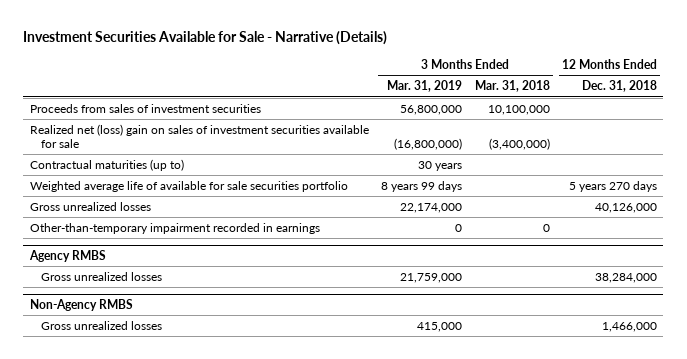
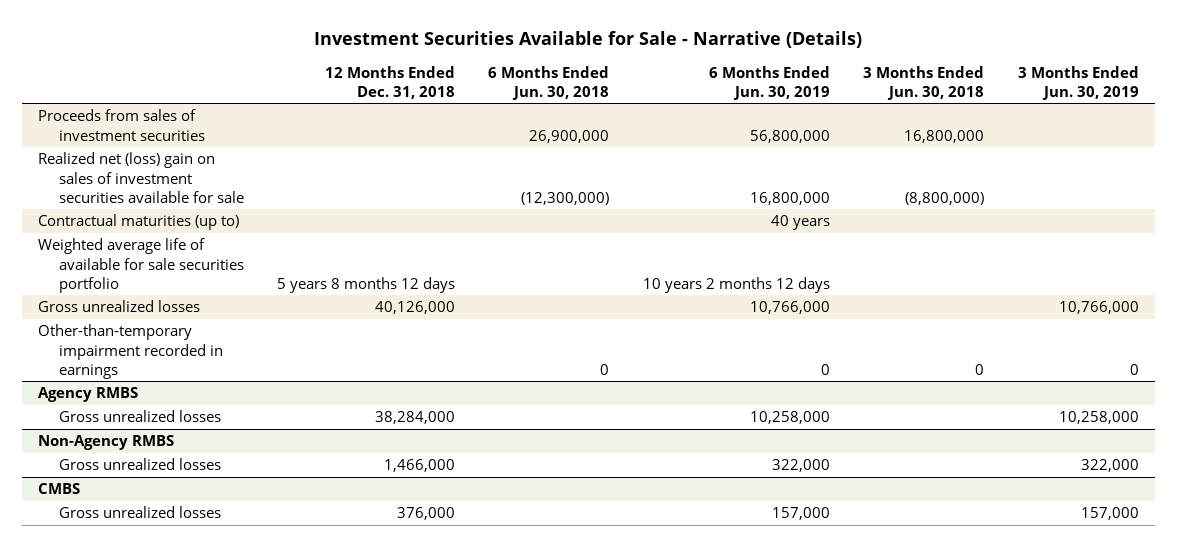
- | 3 Months Ended Mar. 31, 2019 | 3 Months Ended Mar. 31, 2018 | 12 Months Ended Dec. 31, 2018
+ | 12 Months Ended Dec. 31, 2018 | 6 Months Ended Jun. 30, 2018 | 6 Months Ended Jun. 30, 2019 | 3 Months Ended Jun. 30, 2018 | 3 Months Ended Jun. 30, 2019
- Weighted average life of available for sale securities portfolio | 8 years 99 days | | 5 years 270 days
+ Weighted average life of available for sale securities portfolio | 5 years 8 months 12 days | | 10 years 2 months 12 days | |
+ CMBS
+ Gross unrealized losses | 376,000 | | 157,000 | | 157,000

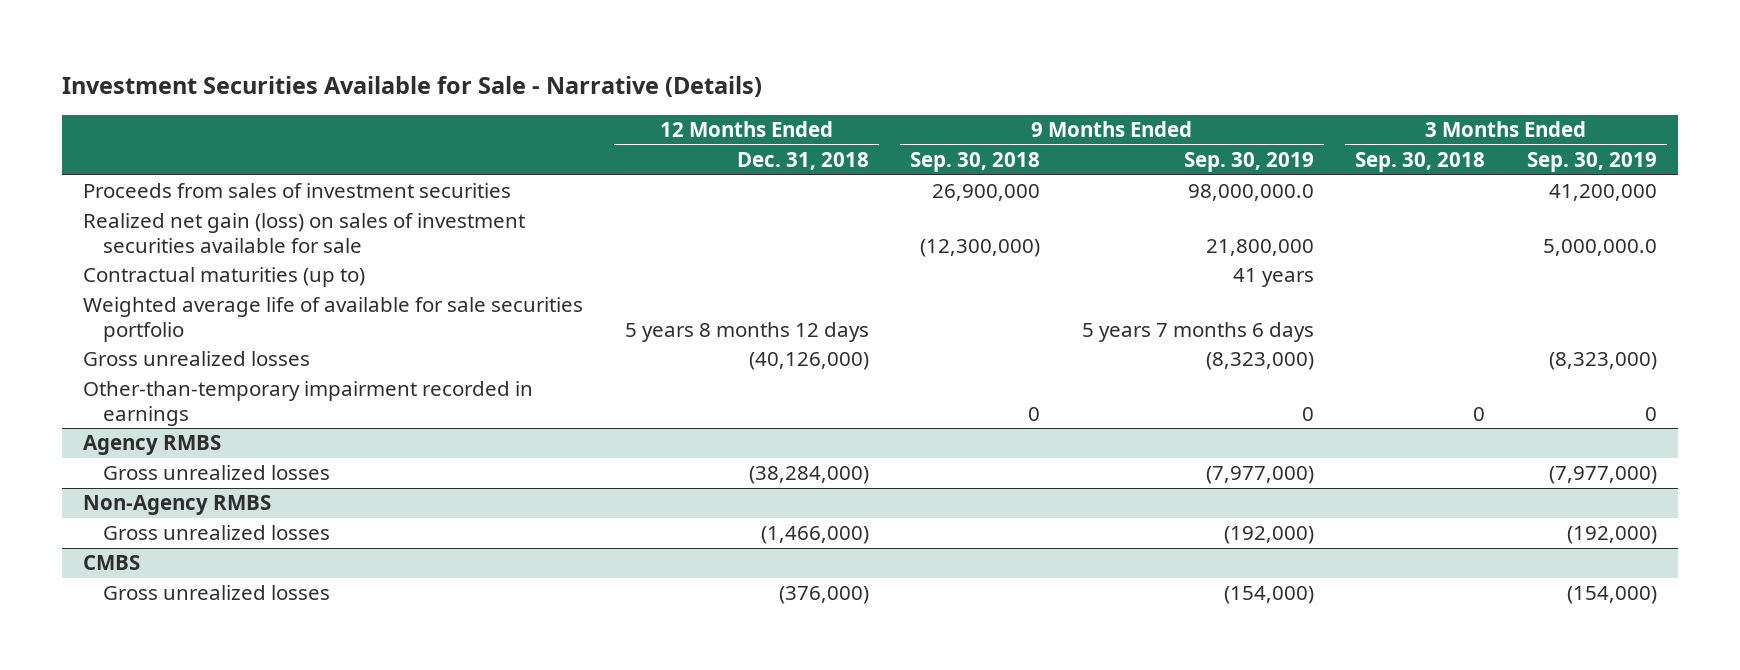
- | 12 Months Ended Dec. 31, 2018 | 6 Months Ended Jun. 30, 2018 | 6 Months Ended Jun. 30, 2019 | 3 Months Ended Jun. 30, 2018 | 3 Months Ended Jun. 30, 2019
+ | 12 Months Ended Dec. 31, 2018 | 9 Months Ended Sep. 30, 2018 | 9 Months Ended Sep. 30, 2019 | 3 Months Ended Sep. 30, 2018 | 3 Months Ended Sep. 30, 2019
- Realized net (loss) gain on sales of investment securities available for sale | | (12,300,000) | 16,800,000 | (8,800,000) |
+ Realized net gain (loss) on sales of investment securities available for sale | | (12,300,000) | 21,800,000 | | 5,000,000.0
- Gross unrealized losses | 40,126,000 | | 10,766,000 | | 10,766,000
+ Gross unrealized losses | (40,126,000) | | (8,323,000) | | (8,323,000)
@ Agency RMBS
- Gross unrealized losses | 38,284,000 | | 10,258,000 | | 10,258,000
+ Gross unrealized losses | (38,284,000) | | (7,977,000) | | (7,977,000)
@ Non-Agency RMBS
- Gross unrealized losses | 1,466,000 | | 322,000 | | 322,000
+ Gross unrealized losses | (1,466,000) | | (192,000) | | (192,000)
@ CMBS
- Gross unrealized losses | 376,000 | | 157,000 | | 157,000
+ Gross unrealized losses | (376,000) | | (154,000) | | (154,000)

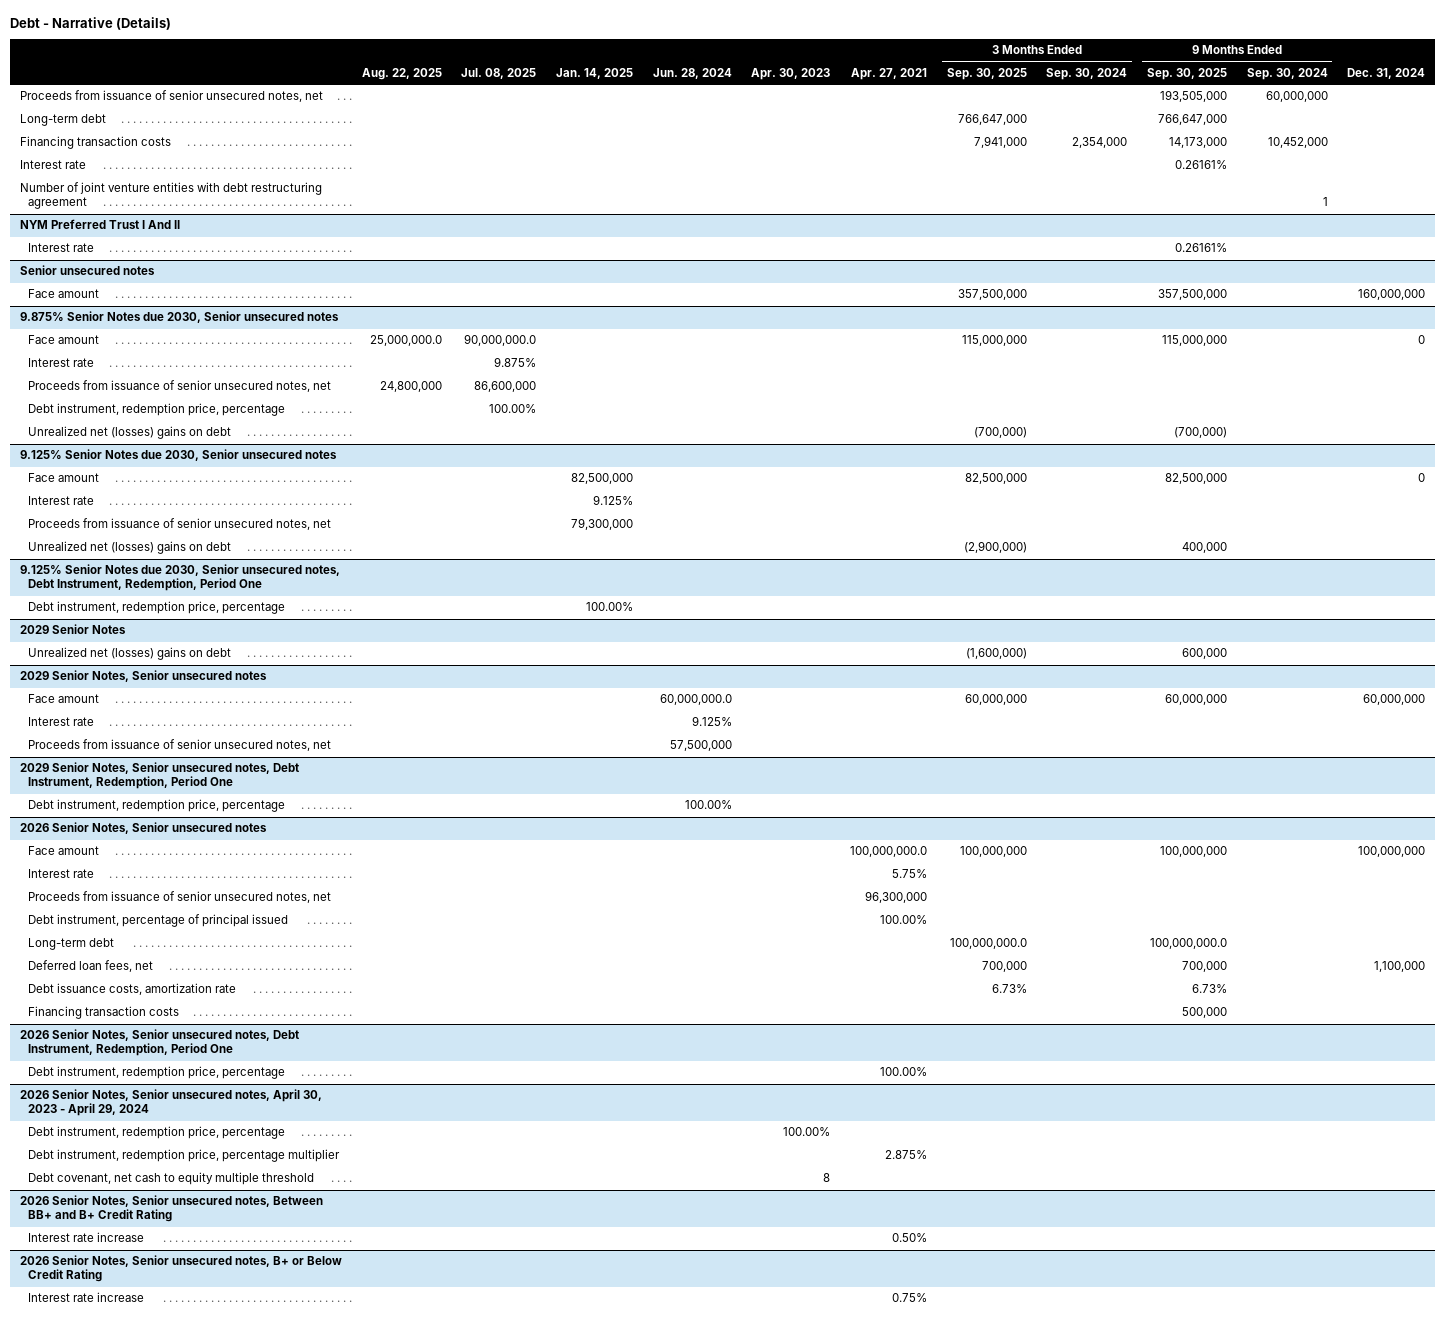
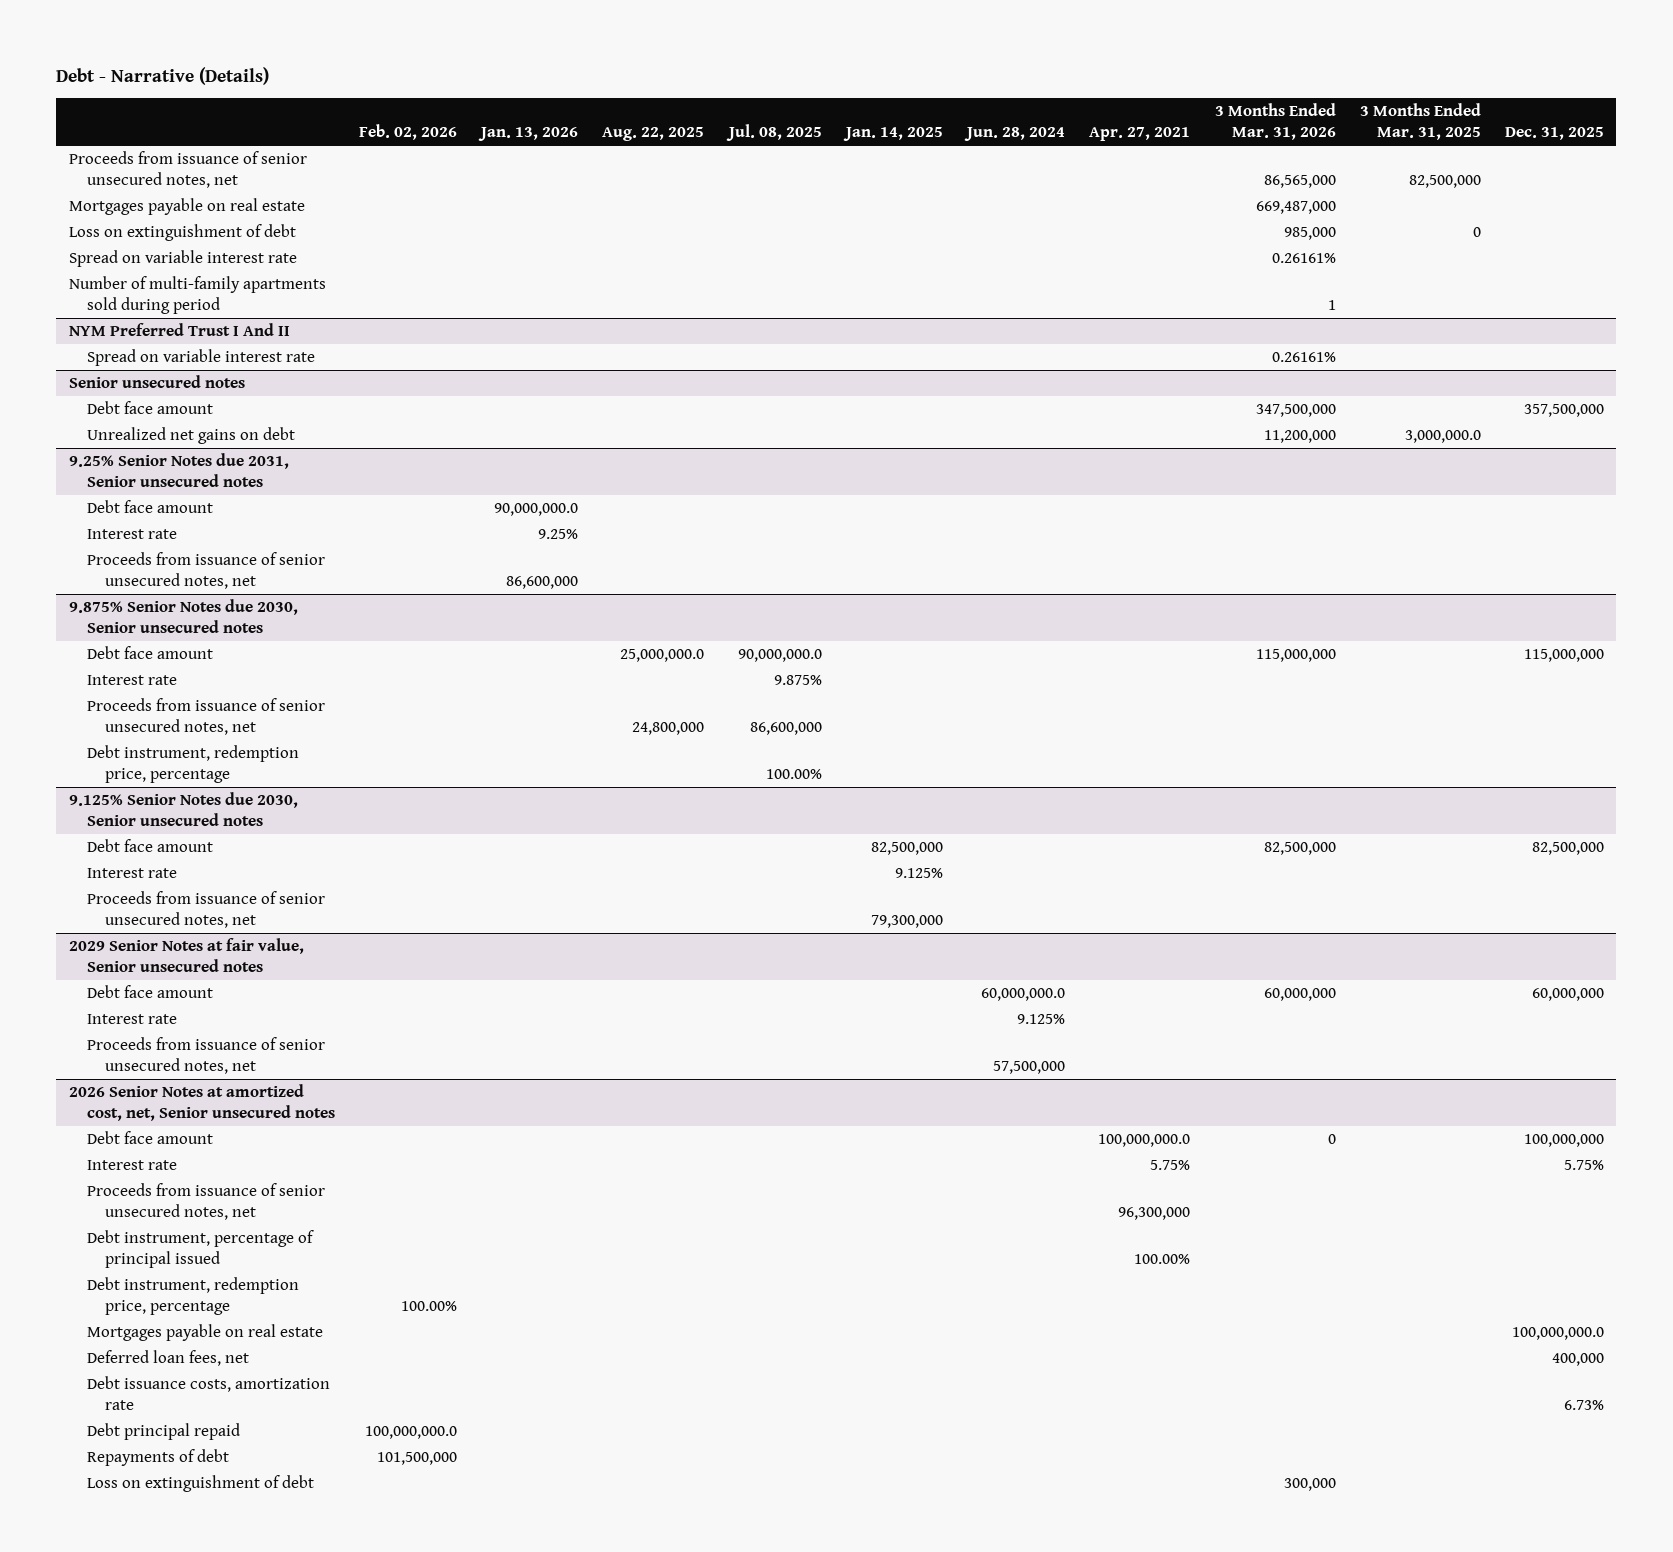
- | Aug. 22, 2025 | Jul. 08, 2025 | Jan. 14, 2025 | Jun. 28, 2024 | Apr. 30, 2023 | Apr. 27, 2021 | 3 Months Ended Sep. 30, 2025 | 3 Months Ended Sep. 30, 2024 | 9 Months Ended Sep. 30, 2025 | 9 Months Ended Sep. 30, 2024 | Dec. 31, 2024
+ | Feb. 02, 2026 | Jan. 13, 2026 | Aug. 22, 2025 | Jul. 08, 2025 | Jan. 14, 2025 | Jun. 28, 2024 | Apr. 27, 2021 | 3 Months Ended Mar. 31, 2026 | 3 Months Ended Mar. 31, 2025 | Dec. 31, 2025
- Long-term debt | | | | | | | 766,647,000 | | 766,647,000 | |
- Financing transaction costs | | | | | | | 7,941,000 | 2,354,000 | 14,173,000 | 10,452,000 |
- Interest rate | | | | | | | | | 0.26161% | |
- Number of joint venture entities with debt restructuring agreement | | | | | | | | | | 1 |
+ Mortgages payable on real estate | | | | | | | | 669,487,000 | |
+ Loss on extinguishment of debt | | | | | | | | 985,000 | 0 |
+ Spread on variable interest rate | | | | | | | | 0.26161% | |
+ Number of multi-family apartments sold during period | | | | | | | | 1 | |
@ NYM Preferred Trust I And II
- Interest rate | | | | | | | | | 0.26161% | |
+ Spread on variable interest rate | | | | | | | | 0.26161% | |
@ Senior unsecured notes
- Face amount | | | | | | | 357,500,000 | | 357,500,000 | | 160,000,000
+ Debt face amount | | | | | | | | 347,500,000 | | 357,500,000
+ Unrealized net gains on debt | | | | | | | | 11,200,000 | 3,000,000.0 |
+ 9.25% Senior Notes due 2031, Senior unsecured notes
+ Debt face amount | | 90,000,000.0 | | | | | | | |
+ Interest rate | | 9.25% | | | | | | | |
+ Proceeds from issuance of senior unsecured notes, net | | 86,600,000 | | | | | | | |
@ 9.875% Senior Notes due 2030, Senior unsecured notes
- Face amount | 25,000,000.0 | 90,000,000.0 | | | | | 115,000,000 | | 115,000,000 | | 0
+ Debt face amount | | | 25,000,000.0 | 90,000,000.0 | | | | 115,000,000 | | 115,000,000
- Unrealized net (losses) gains on debt | | | | | | | (700,000) | | (700,000) | |
@ 9.125% Senior Notes due 2030, Senior unsecured notes
- Face amount | | | 82,500,000 | | | | 82,500,000 | | 82,500,000 | | 0
+ Debt face amount | | | | | 82,500,000 | | | 82,500,000 | | 82,500,000
- Unrealized net (losses) gains on debt | | | | | | | (2,900,000) | | 400,000 | |
- 9.125% Senior Notes due 2030, Senior unsecured notes, Debt Instrument, Redemption, Period One
- Debt instrument, redemption price, percentage | | | 100.00% | | | | | | | |
- 2029 Senior Notes
- Unrealized net (losses) gains on debt | | | | | | | (1,600,000) | | 600,000 | |
- 2029 Senior Notes, Senior unsecured notes
- Face amount | | | | 60,000,000.0 | | | 60,000,000 | | 60,000,000 | | 60,000,000
+ 2029 Senior Notes at fair value, Senior unsecured notes
+ Debt face amount | | | | | | 60,000,000.0 | | 60,000,000 | | 60,000,000
- 2029 Senior Notes, Senior unsecured notes, Debt Instrument, Redemption, Period One
- Debt instrument, redemption price, percentage | | | | 100.00% | | | | | | |
- 2026 Senior Notes, Senior unsecured notes
- Face amount | | | | | | 100,000,000.0 | 100,000,000 | | 100,000,000 | | 100,000,000
+ 2026 Senior Notes at amortized cost, net, Senior unsecured notes
+ Debt face amount | | | | | | | 100,000,000.0 | 0 | | 100,000,000
- Long-term debt | | | | | | | 100,000,000.0 | | 100,000,000.0 | |
+ Debt instrument, redemption price, percentage | 100.00% | | | | | | | | |
+ Mortgages payable on real estate | | | | | | | | | | 100,000,000.0
- Financing transaction costs | | | | | | | | | 500,000 | |
- 2026 Senior Notes, Senior unsecured notes, Debt Instrument, Redemption, Period One
- Debt instrument, redemption price, percentage | | | | | | 100.00% | | | | |
- 2026 Senior Notes, Senior unsecured notes, April 30, 2023 - April 29, 2024
- Debt instrument, redemption price, percentage | | | | | 100.00% | | | | | |
- Debt instrument, redemption price, percentage multiplier | | | | | | 2.875% | | | | |
- Debt covenant, net cash to equity multiple threshold | | | | | 8 | | | | | |
- 2026 Senior Notes, Senior unsecured notes, Between BB+ and B+ Credit Rating
- Interest rate increase | | | | | | 0.50% | | | | |
- 2026 Senior Notes, Senior unsecured notes, B+ or Below Credit Rating
- Interest rate increase | | | | | | 0.75% | | | | |
+ Debt principal repaid | 100,000,000.0 | | | | | | | | |
+ Repayments of debt | 101,500,000 | | | | | | | | |
+ Loss on extinguishment of debt | | | | | | | | 300,000 | |

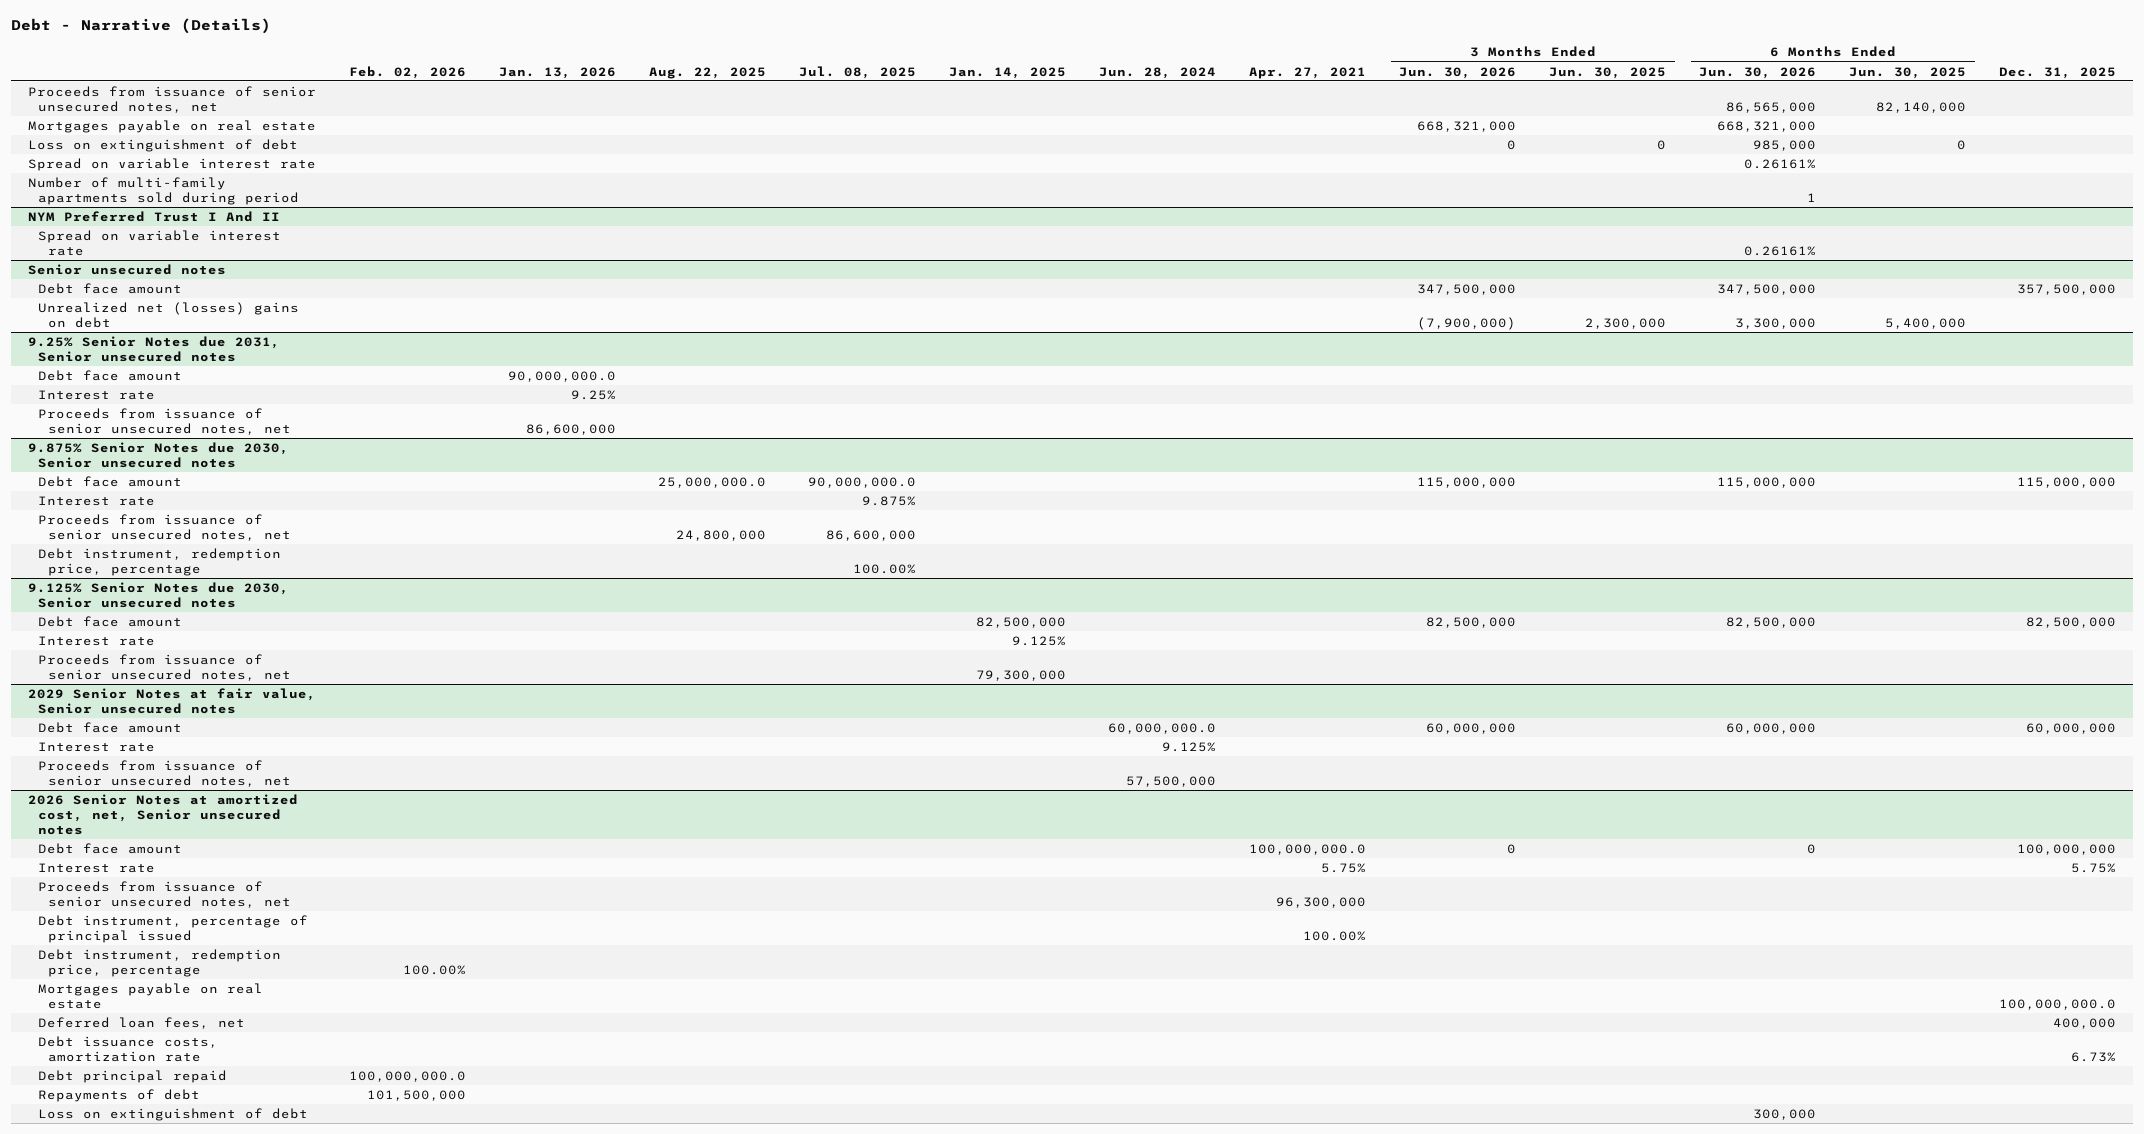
- | Feb. 02, 2026 | Jan. 13, 2026 | Aug. 22, 2025 | Jul. 08, 2025 | Jan. 14, 2025 | Jun. 28, 2024 | Apr. 27, 2021 | 3 Months Ended Mar. 31, 2026 | 3 Months Ended Mar. 31, 2025 | Dec. 31, 2025
+ | Feb. 02, 2026 | Jan. 13, 2026 | Aug. 22, 2025 | Jul. 08, 2025 | Jan. 14, 2025 | Jun. 28, 2024 | Apr. 27, 2021 | 3 Months Ended Jun. 30, 2026 | 3 Months Ended Jun. 30, 2025 | 6 Months Ended Jun. 30, 2026 | 6 Months Ended Jun. 30, 2025 | Dec. 31, 2025
@ Senior unsecured notes
- Unrealized net gains on debt | | | | | | | | 11,200,000 | 3,000,000.0 |
+ Unrealized net (losses) gains on debt | | | | | | | | (7,900,000) | 2,300,000 | 3,300,000 | 5,400,000 |

